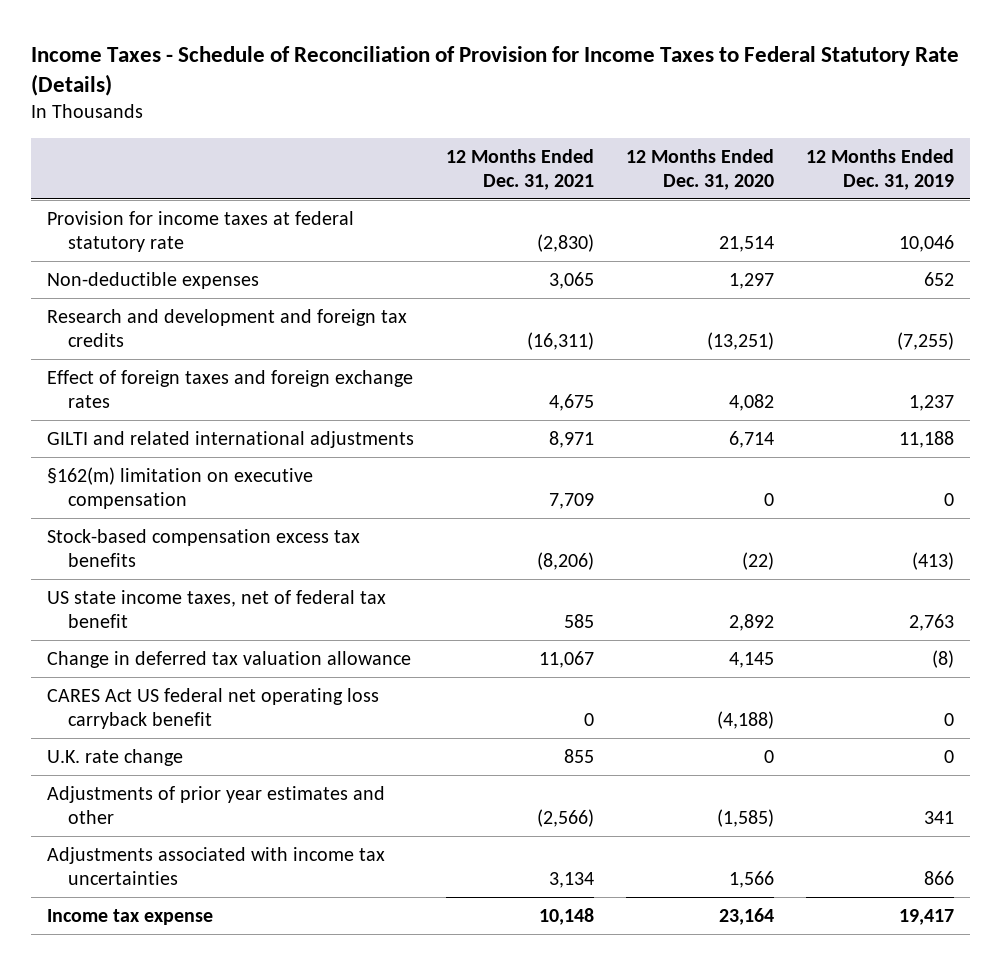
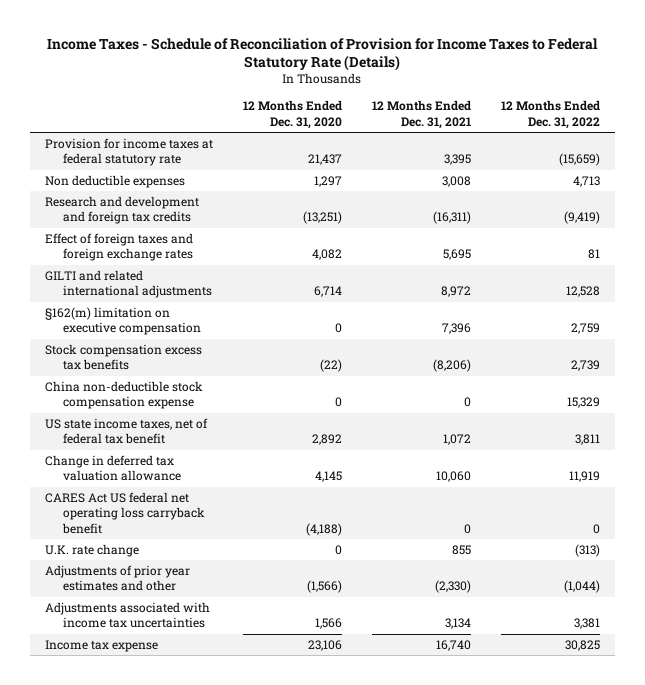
- | 12 Months Ended Dec. 31, 2021 | 12 Months Ended Dec. 31, 2020 | 12 Months Ended Dec. 31, 2019
+ | 12 Months Ended Dec. 31, 2020 | 12 Months Ended Dec. 31, 2021 | 12 Months Ended Dec. 31, 2022
- Provision for income taxes at federal statutory rate | (2,830) | 21,514 | 10,046
- Non-deductible expenses | 3,065 | 1,297 | 652
+ Provision for income taxes at federal statutory rate | 21,437 | 3,395 | (15,659)
+ Non deductible expenses | 1,297 | 3,008 | 4,713
- Effect of foreign taxes and foreign exchange rates | 4,675 | 4,082 | 1,237
- GILTI and related international adjustments | 8,971 | 6,714 | 11,188
- §162(m) limitation on executive compensation | 7,709 | 0 | 0
- Stock-based compensation excess tax benefits | (8,206) | (22) | (413)
- US state income taxes, net of federal tax benefit | 585 | 2,892 | 2,763
- Change in deferred tax valuation allowance | 11,067 | 4,145 | (8)
+ Effect of foreign taxes and foreign exchange rates | 4,082 | 5,695 | 81
+ GILTI and related international adjustments | 6,714 | 8,972 | 12,528
+ §162(m) limitation on executive compensation | 0 | 7,396 | 2,759
+ Stock compensation excess tax benefits | (22) | (8,206) | 2,739
+ China non-deductible stock compensation expense | 0 | 0 | 15,329
+ US state income taxes, net of federal tax benefit | 2,892 | 1,072 | 3,811
+ Change in deferred tax valuation allowance | 4,145 | 10,060 | 11,919
- Adjustments of prior year estimates and other | (2,566) | (1,585) | 341
+ Adjustments of prior year estimates and other | (1,566) | (2,330) | (1,044)
- Income tax expense | 10,148 | 23,164 | 19,417
+ Income tax expense | 23,106 | 16,740 | 30,825

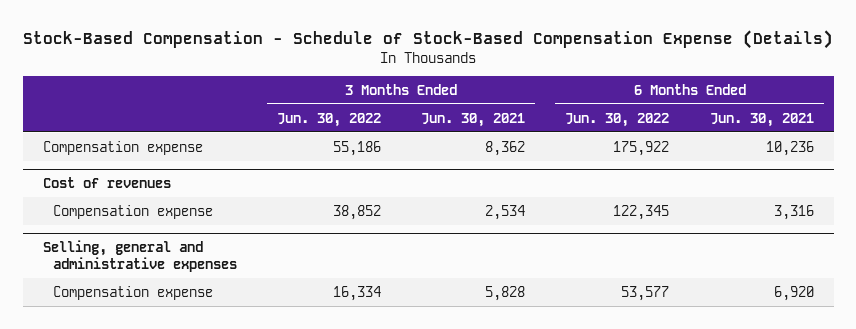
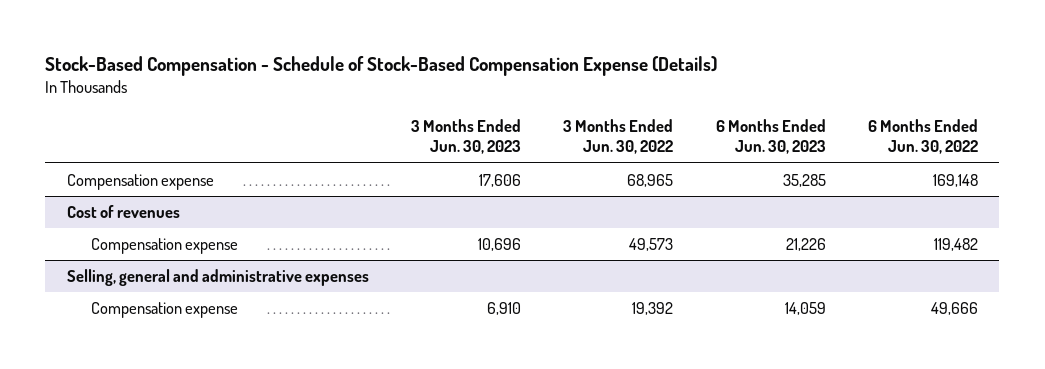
- | 3 Months Ended Jun. 30, 2022 | 3 Months Ended Jun. 30, 2021 | 6 Months Ended Jun. 30, 2022 | 6 Months Ended Jun. 30, 2021
+ | 3 Months Ended Jun. 30, 2023 | 3 Months Ended Jun. 30, 2022 | 6 Months Ended Jun. 30, 2023 | 6 Months Ended Jun. 30, 2022
- Compensation expense | 55,186 | 8,362 | 175,922 | 10,236
+ Compensation expense | 17,606 | 68,965 | 35,285 | 169,148
@ Cost of revenues
- Compensation expense | 38,852 | 2,534 | 122,345 | 3,316
+ Compensation expense | 10,696 | 49,573 | 21,226 | 119,482
@ Selling, general and administrative expenses
- Compensation expense | 16,334 | 5,828 | 53,577 | 6,920
+ Compensation expense | 6,910 | 19,392 | 14,059 | 49,666

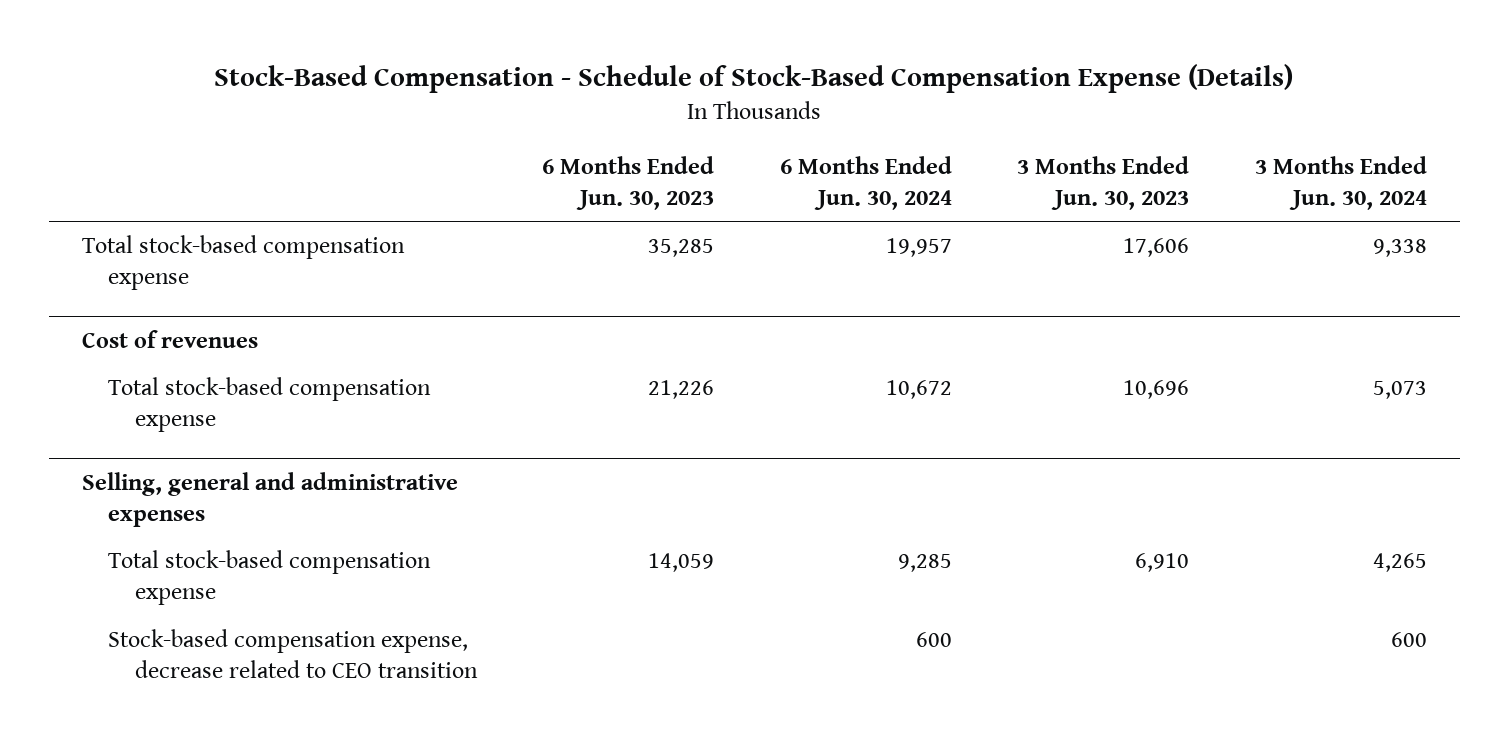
- | 3 Months Ended Jun. 30, 2023 | 3 Months Ended Jun. 30, 2022 | 6 Months Ended Jun. 30, 2023 | 6 Months Ended Jun. 30, 2022
+ | 6 Months Ended Jun. 30, 2023 | 6 Months Ended Jun. 30, 2024 | 3 Months Ended Jun. 30, 2023 | 3 Months Ended Jun. 30, 2024
- Compensation expense | 17,606 | 68,965 | 35,285 | 169,148
+ Total stock-based compensation expense | 35,285 | 19,957 | 17,606 | 9,338
@ Cost of revenues
- Compensation expense | 10,696 | 49,573 | 21,226 | 119,482
+ Total stock-based compensation expense | 21,226 | 10,672 | 10,696 | 5,073
@ Selling, general and administrative expenses
- Compensation expense | 6,910 | 19,392 | 14,059 | 49,666
+ Total stock-based compensation expense | 14,059 | 9,285 | 6,910 | 4,265
+ Stock-based compensation expense, decrease related to CEO transition | | 600 | | 600

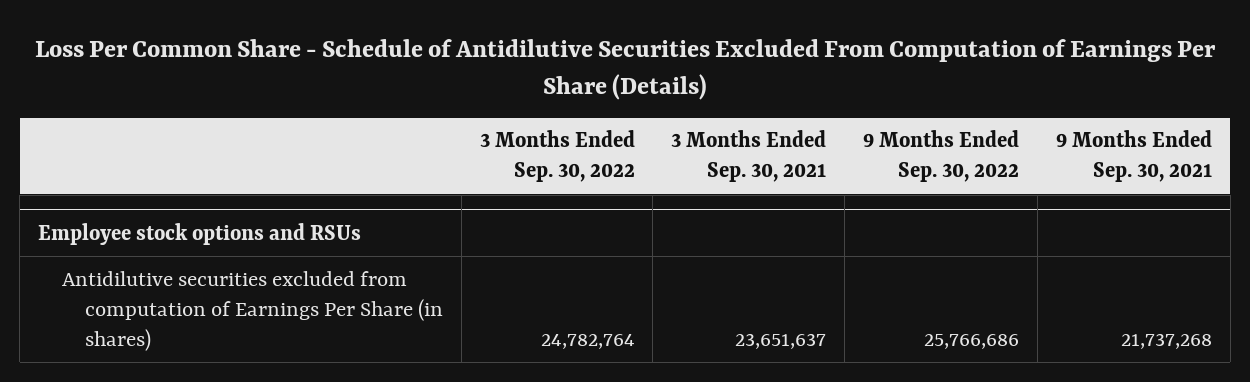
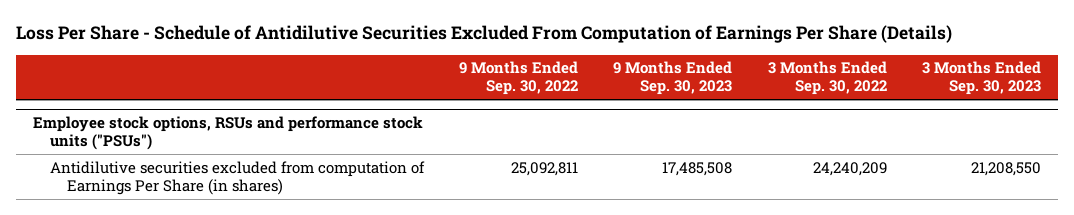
- Loss Per Common Share - Schedule of Antidilutive Securities Excluded From Computation of Earnings Per Share (Details)
+ Loss Per Share - Schedule of Antidilutive Securities Excluded From Computation of Earnings Per Share (Details)
- | 3 Months Ended Sep. 30, 2022 | 3 Months Ended Sep. 30, 2021 | 9 Months Ended Sep. 30, 2022 | 9 Months Ended Sep. 30, 2021
+ | 9 Months Ended Sep. 30, 2022 | 9 Months Ended Sep. 30, 2023 | 3 Months Ended Sep. 30, 2022 | 3 Months Ended Sep. 30, 2023
- Employee stock options and RSUs
- Antidilutive securities excluded from computation of Earnings Per Share (in shares) | 24,782,764 | 23,651,637 | 25,766,686 | 21,737,268
+ Employee stock options, RSUs and performance stock units ("PSUs")
+ Antidilutive securities excluded from computation of Earnings Per Share (in shares) | 25,092,811 | 17,485,508 | 24,240,209 | 21,208,550

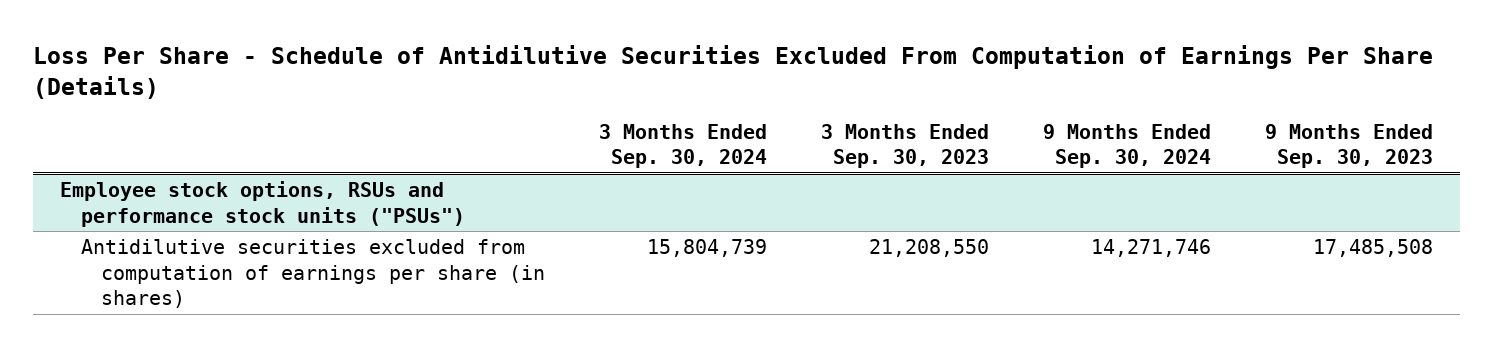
- | 9 Months Ended Sep. 30, 2022 | 9 Months Ended Sep. 30, 2023 | 3 Months Ended Sep. 30, 2022 | 3 Months Ended Sep. 30, 2023
+ | 3 Months Ended Sep. 30, 2024 | 3 Months Ended Sep. 30, 2023 | 9 Months Ended Sep. 30, 2024 | 9 Months Ended Sep. 30, 2023
@ Employee stock options, RSUs and performance stock units ("PSUs")
- Antidilutive securities excluded from computation of Earnings Per Share (in shares) | 25,092,811 | 17,485,508 | 24,240,209 | 21,208,550
+ Antidilutive securities excluded from computation of earnings per share (in shares) | 15,804,739 | 21,208,550 | 14,271,746 | 17,485,508

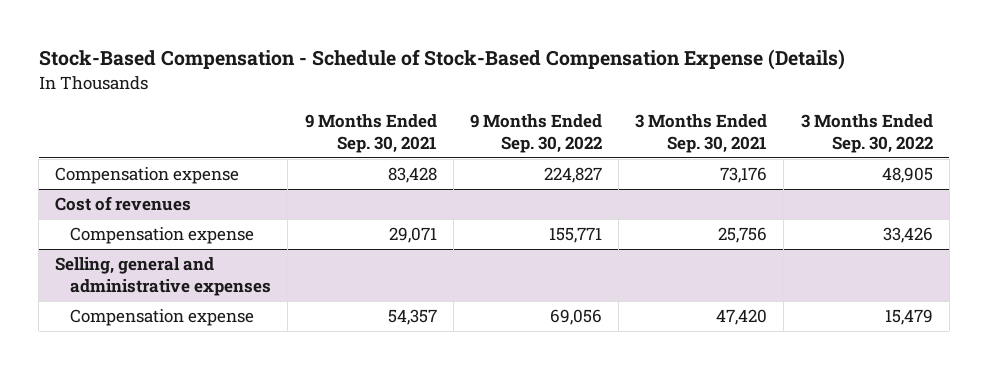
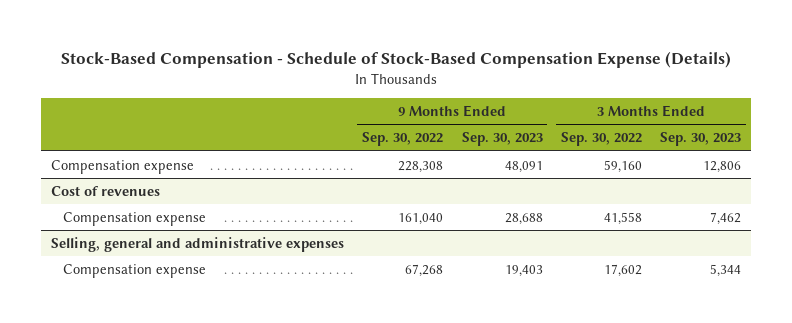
- | 9 Months Ended Sep. 30, 2021 | 9 Months Ended Sep. 30, 2022 | 3 Months Ended Sep. 30, 2021 | 3 Months Ended Sep. 30, 2022
+ | 9 Months Ended Sep. 30, 2022 | 9 Months Ended Sep. 30, 2023 | 3 Months Ended Sep. 30, 2022 | 3 Months Ended Sep. 30, 2023
- Compensation expense | 83,428 | 224,827 | 73,176 | 48,905
+ Compensation expense | 228,308 | 48,091 | 59,160 | 12,806
@ Cost of revenues
- Compensation expense | 29,071 | 155,771 | 25,756 | 33,426
+ Compensation expense | 161,040 | 28,688 | 41,558 | 7,462
@ Selling, general and administrative expenses
- Compensation expense | 54,357 | 69,056 | 47,420 | 15,479
+ Compensation expense | 67,268 | 19,403 | 17,602 | 5,344

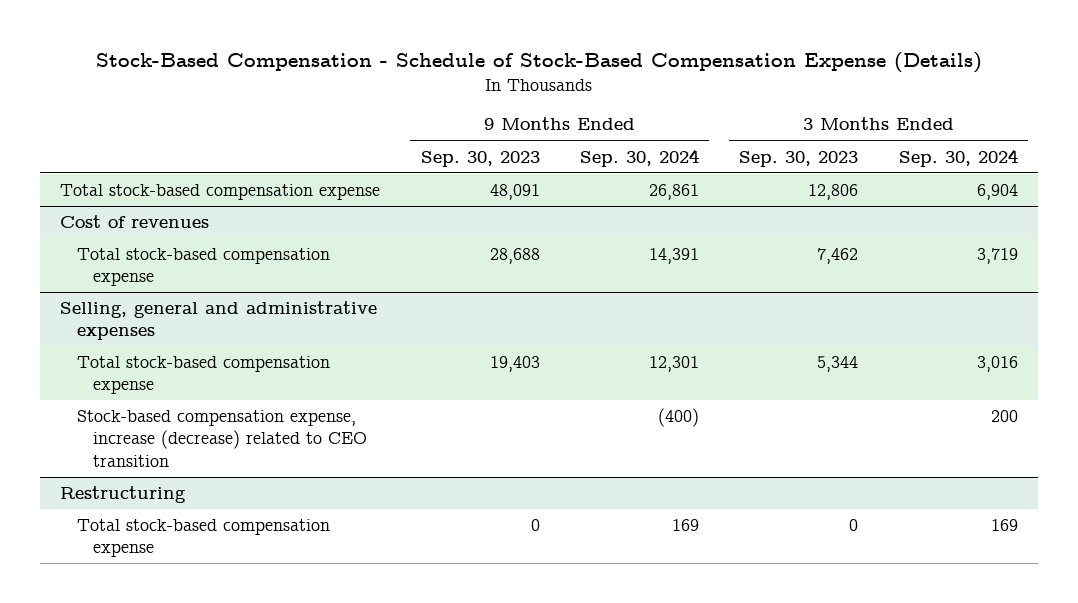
- | 9 Months Ended Sep. 30, 2022 | 9 Months Ended Sep. 30, 2023 | 3 Months Ended Sep. 30, 2022 | 3 Months Ended Sep. 30, 2023
+ | 9 Months Ended Sep. 30, 2023 | 9 Months Ended Sep. 30, 2024 | 3 Months Ended Sep. 30, 2023 | 3 Months Ended Sep. 30, 2024
- Compensation expense | 228,308 | 48,091 | 59,160 | 12,806
+ Total stock-based compensation expense | 48,091 | 26,861 | 12,806 | 6,904
@ Cost of revenues
- Compensation expense | 161,040 | 28,688 | 41,558 | 7,462
+ Total stock-based compensation expense | 28,688 | 14,391 | 7,462 | 3,719
@ Selling, general and administrative expenses
- Compensation expense | 67,268 | 19,403 | 17,602 | 5,344
+ Total stock-based compensation expense | 19,403 | 12,301 | 5,344 | 3,016
+ Stock-based compensation expense, increase (decrease) related to CEO transition | | (400) | | 200
+ Restructuring
+ Total stock-based compensation expense | 0 | 169 | 0 | 169

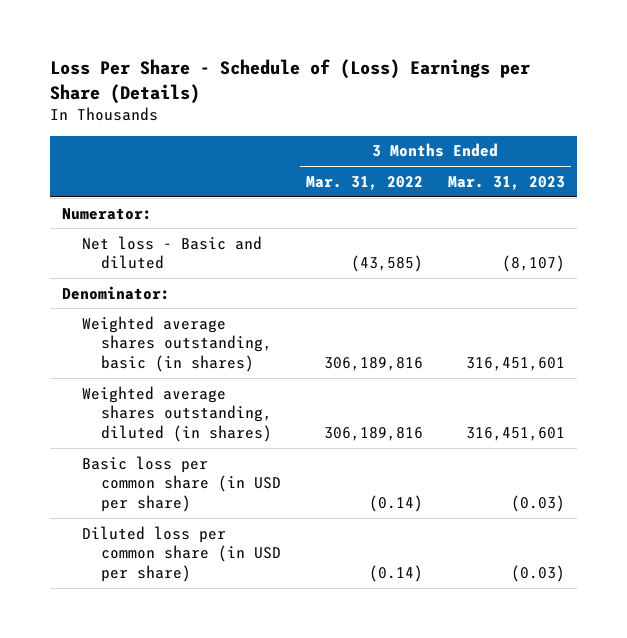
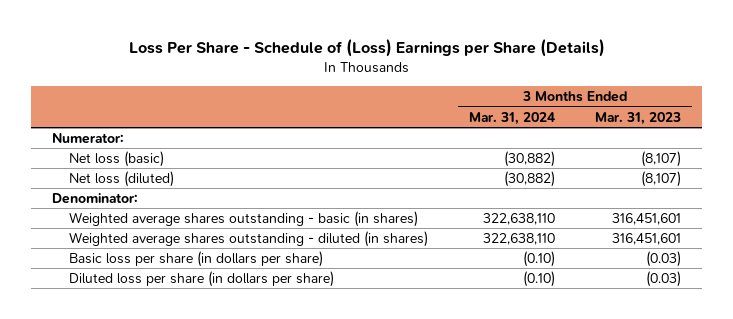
- | 3 Months Ended Mar. 31, 2022 | 3 Months Ended Mar. 31, 2023
+ | 3 Months Ended Mar. 31, 2024 | 3 Months Ended Mar. 31, 2023
- Net loss - Basic and diluted | (43,585) | (8,107)
+ Net loss (basic) | (30,882) | (8,107)
+ Net loss (diluted) | (30,882) | (8,107)
- Weighted average shares outstanding, basic (in shares) | 306,189,816 | 316,451,601
- Weighted average shares outstanding, diluted (in shares) | 306,189,816 | 316,451,601
- Basic loss per common share (in USD per share) | (0.14) | (0.03)
- Diluted loss per common share (in USD per share) | (0.14) | (0.03)
+ Weighted average shares outstanding - basic (in shares) | 322,638,110 | 316,451,601
+ Weighted average shares outstanding - diluted (in shares) | 322,638,110 | 316,451,601
+ Basic loss per share (in dollars per share) | (0.10) | (0.03)
+ Diluted loss per share (in dollars per share) | (0.10) | (0.03)

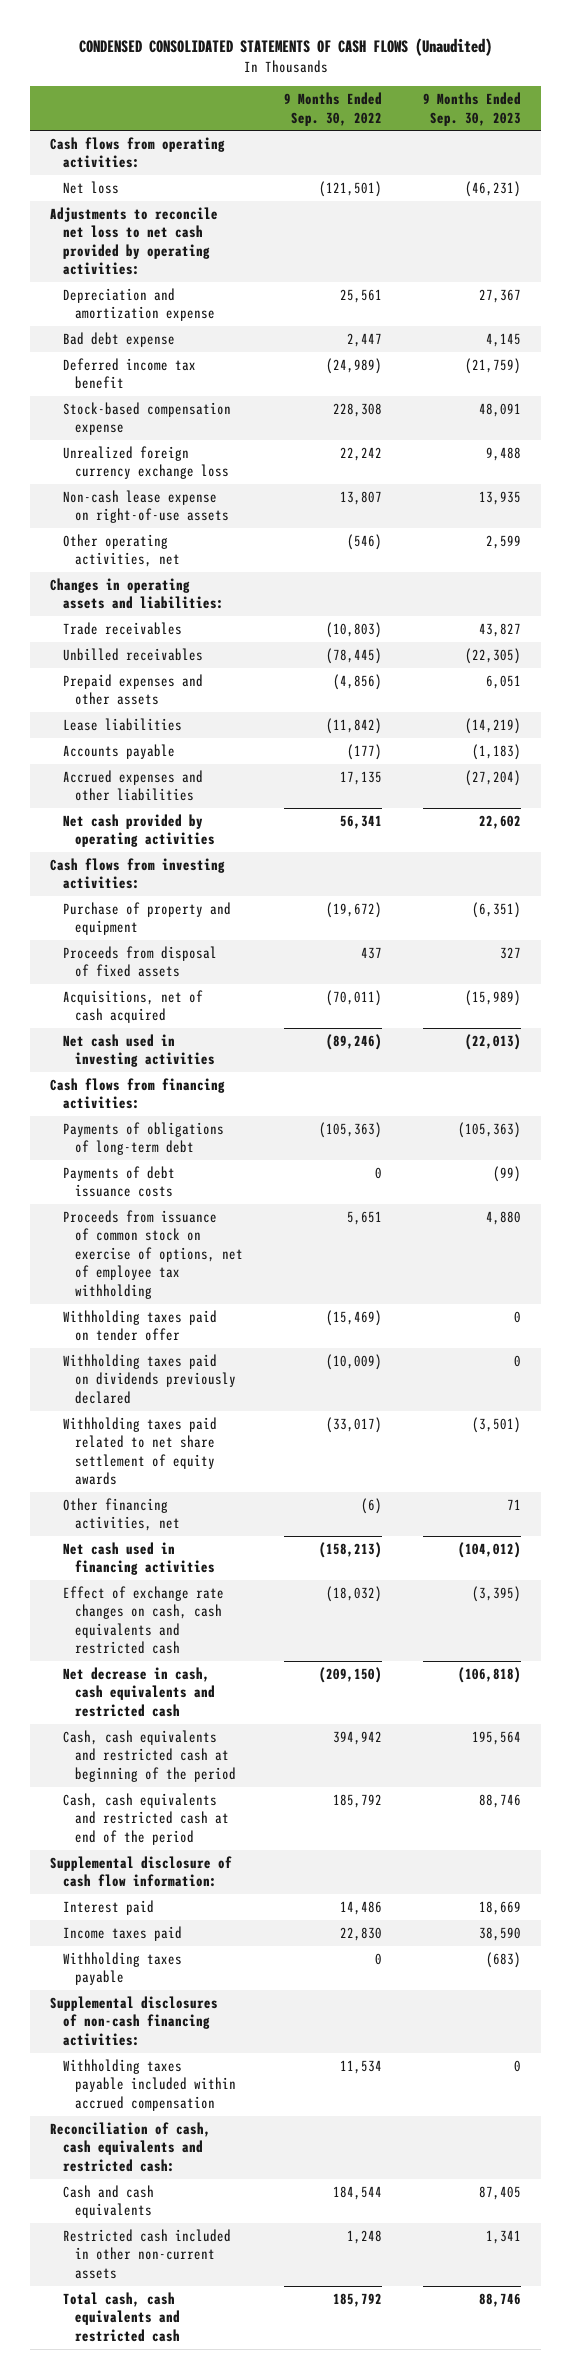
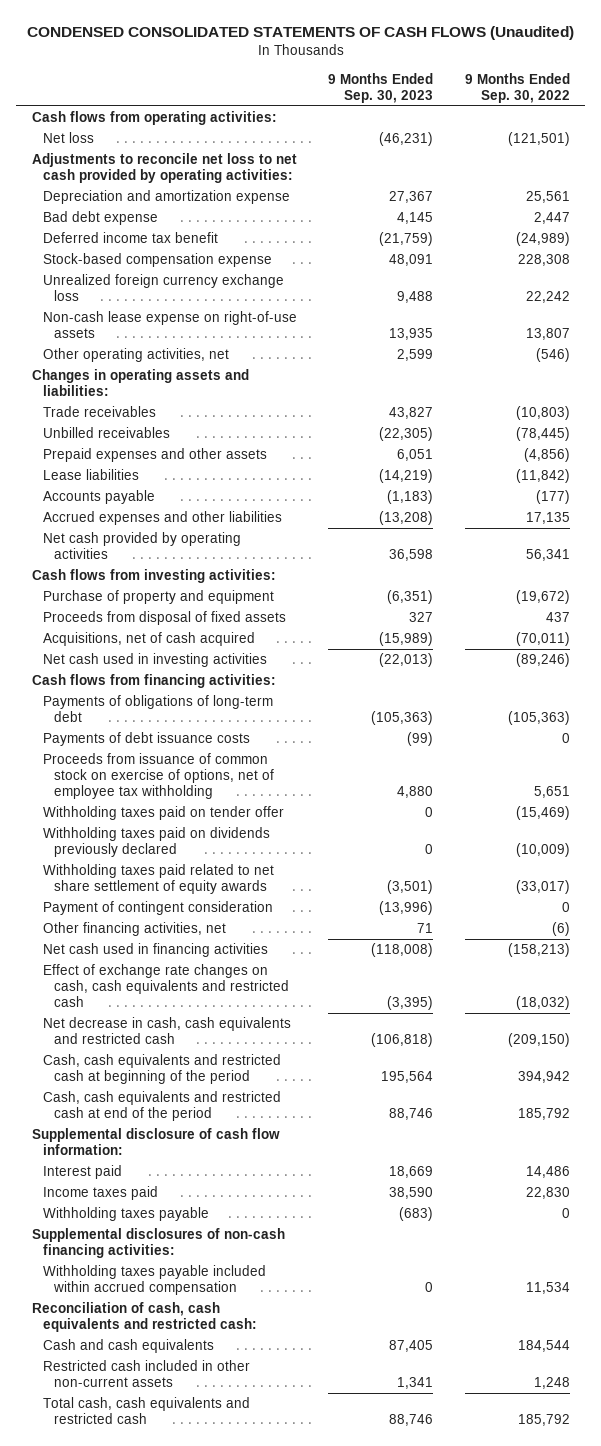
- | 9 Months Ended Sep. 30, 2022 | 9 Months Ended Sep. 30, 2023
+ | 9 Months Ended Sep. 30, 2023 | 9 Months Ended Sep. 30, 2022
- Accrued expenses and other liabilities | 17,135 | (27,204)
- Net cash provided by operating activities | 56,341 | 22,602
+ Accrued expenses and other liabilities | (13,208) | 17,135
+ Net cash provided by operating activities | 36,598 | 56,341
+ Payment of contingent consideration | (13,996) | 0
- Net cash used in financing activities | (158,213) | (104,012)
+ Net cash used in financing activities | (118,008) | (158,213)

